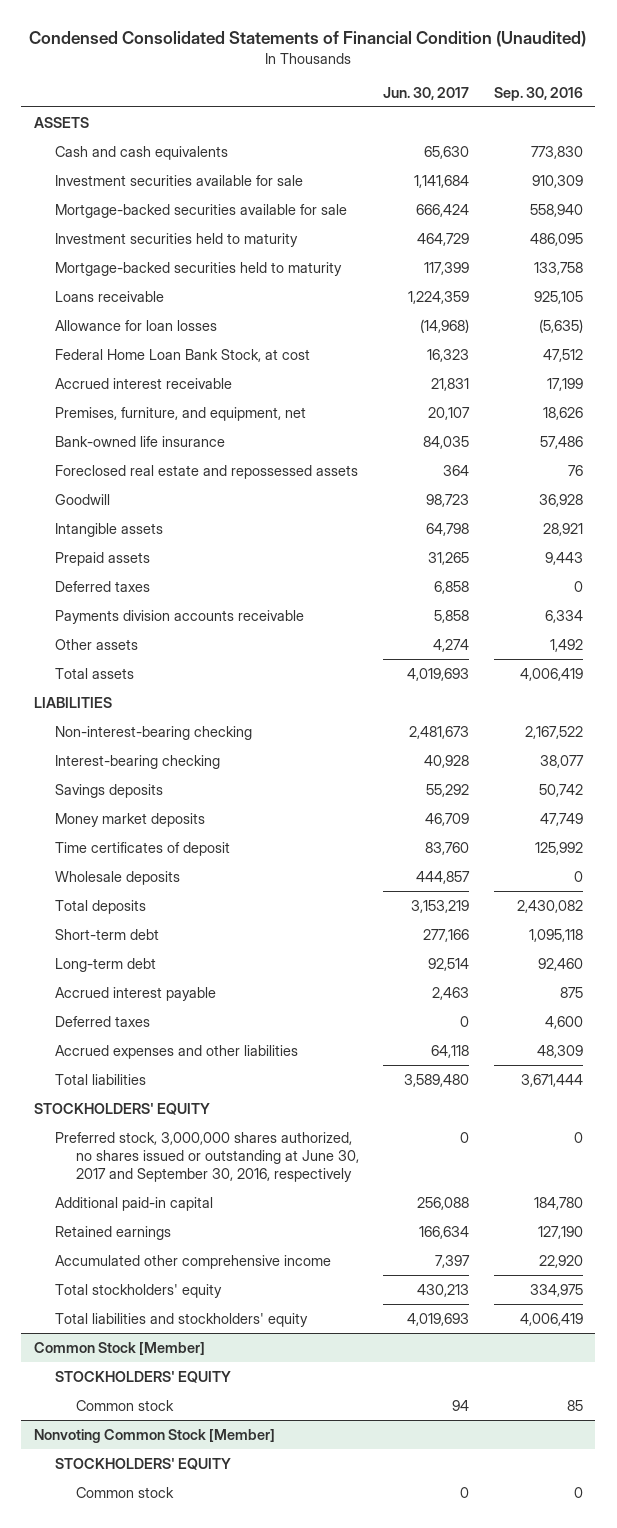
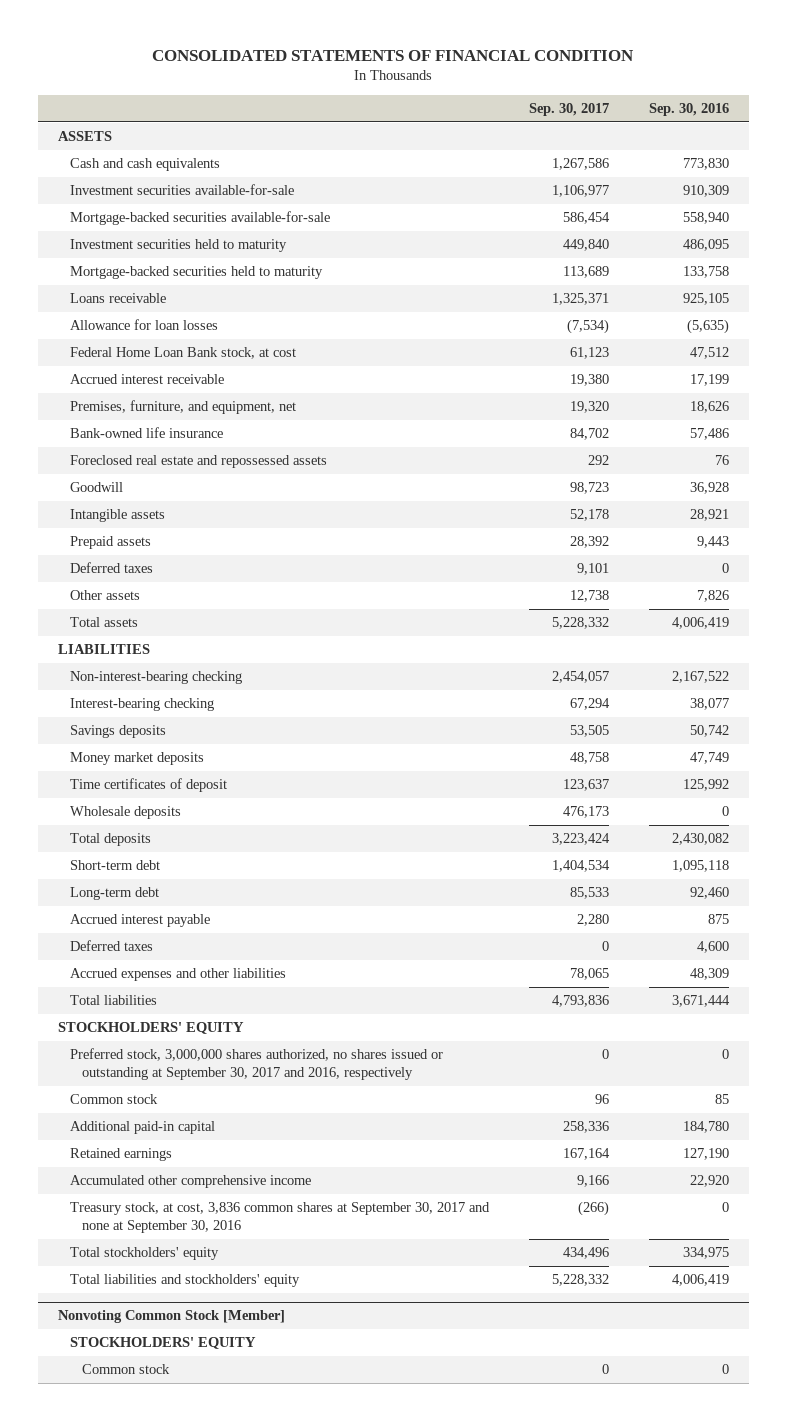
- Condensed Consolidated Statements of Financial Condition (Unaudited)
+ CONSOLIDATED STATEMENTS OF FINANCIAL CONDITION
- | Jun. 30, 2017 | Sep. 30, 2016
+ | Sep. 30, 2017 | Sep. 30, 2016
- Investment securities available for sale | 1,141,684 | 910,309
- Mortgage-backed securities available for sale | 666,424 | 558,940
+ Investment securities available-for-sale | 1,106,977 | 910,309
+ Mortgage-backed securities available-for-sale | 586,454 | 558,940
- Federal Home Loan Bank Stock, at cost | 16,323 | 47,512
+ Federal Home Loan Bank stock, at cost | 61,123 | 47,512
- Payments division accounts receivable | 5,858 | 6,334
- Other assets | 4,274 | 1,492
+ Other assets | 12,738 | 7,826
- Preferred stock, 3,000,000 shares authorized, no shares issued or outstanding at June 30, 2017 and September 30, 2016, respectively | 0 | 0
+ Preferred stock, 3,000,000 shares authorized, no shares issued or outstanding at September 30, 2017 and 2016, respectively | 0 | 0
+ Common stock | 96 | 85
+ Treasury stock, at cost, 3,836 common shares at September 30, 2017 and none at September 30, 2016 | (266) | 0
- Common Stock [Member]
- STOCKHOLDERS' EQUITY
- Common stock | 94 | 85

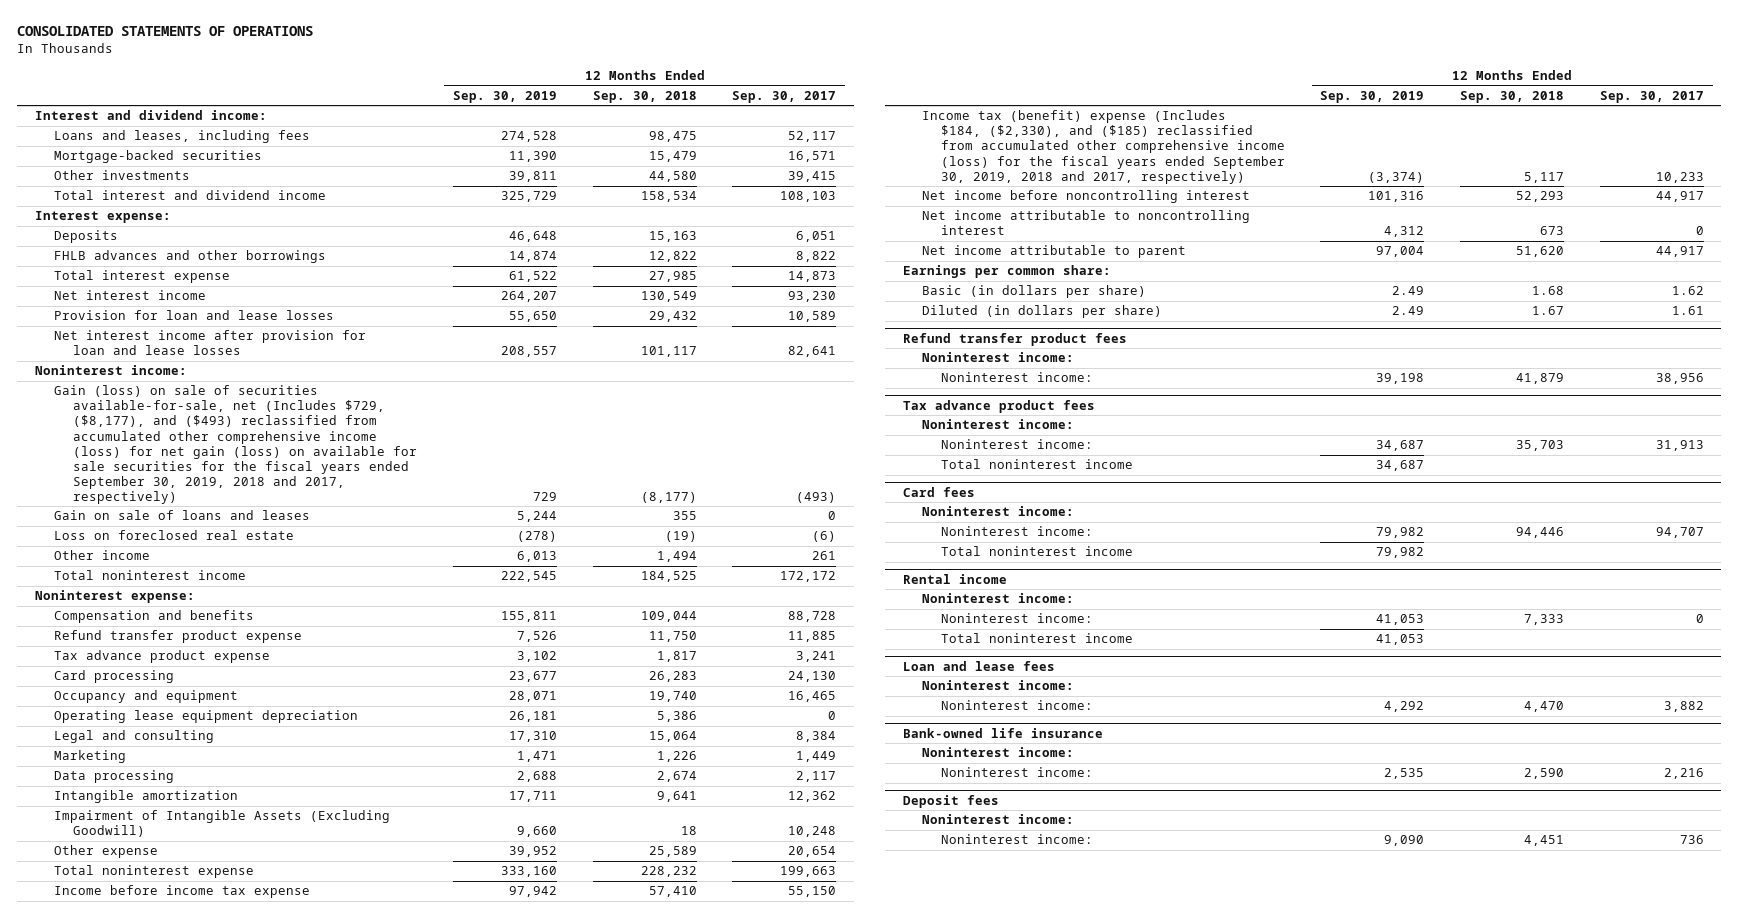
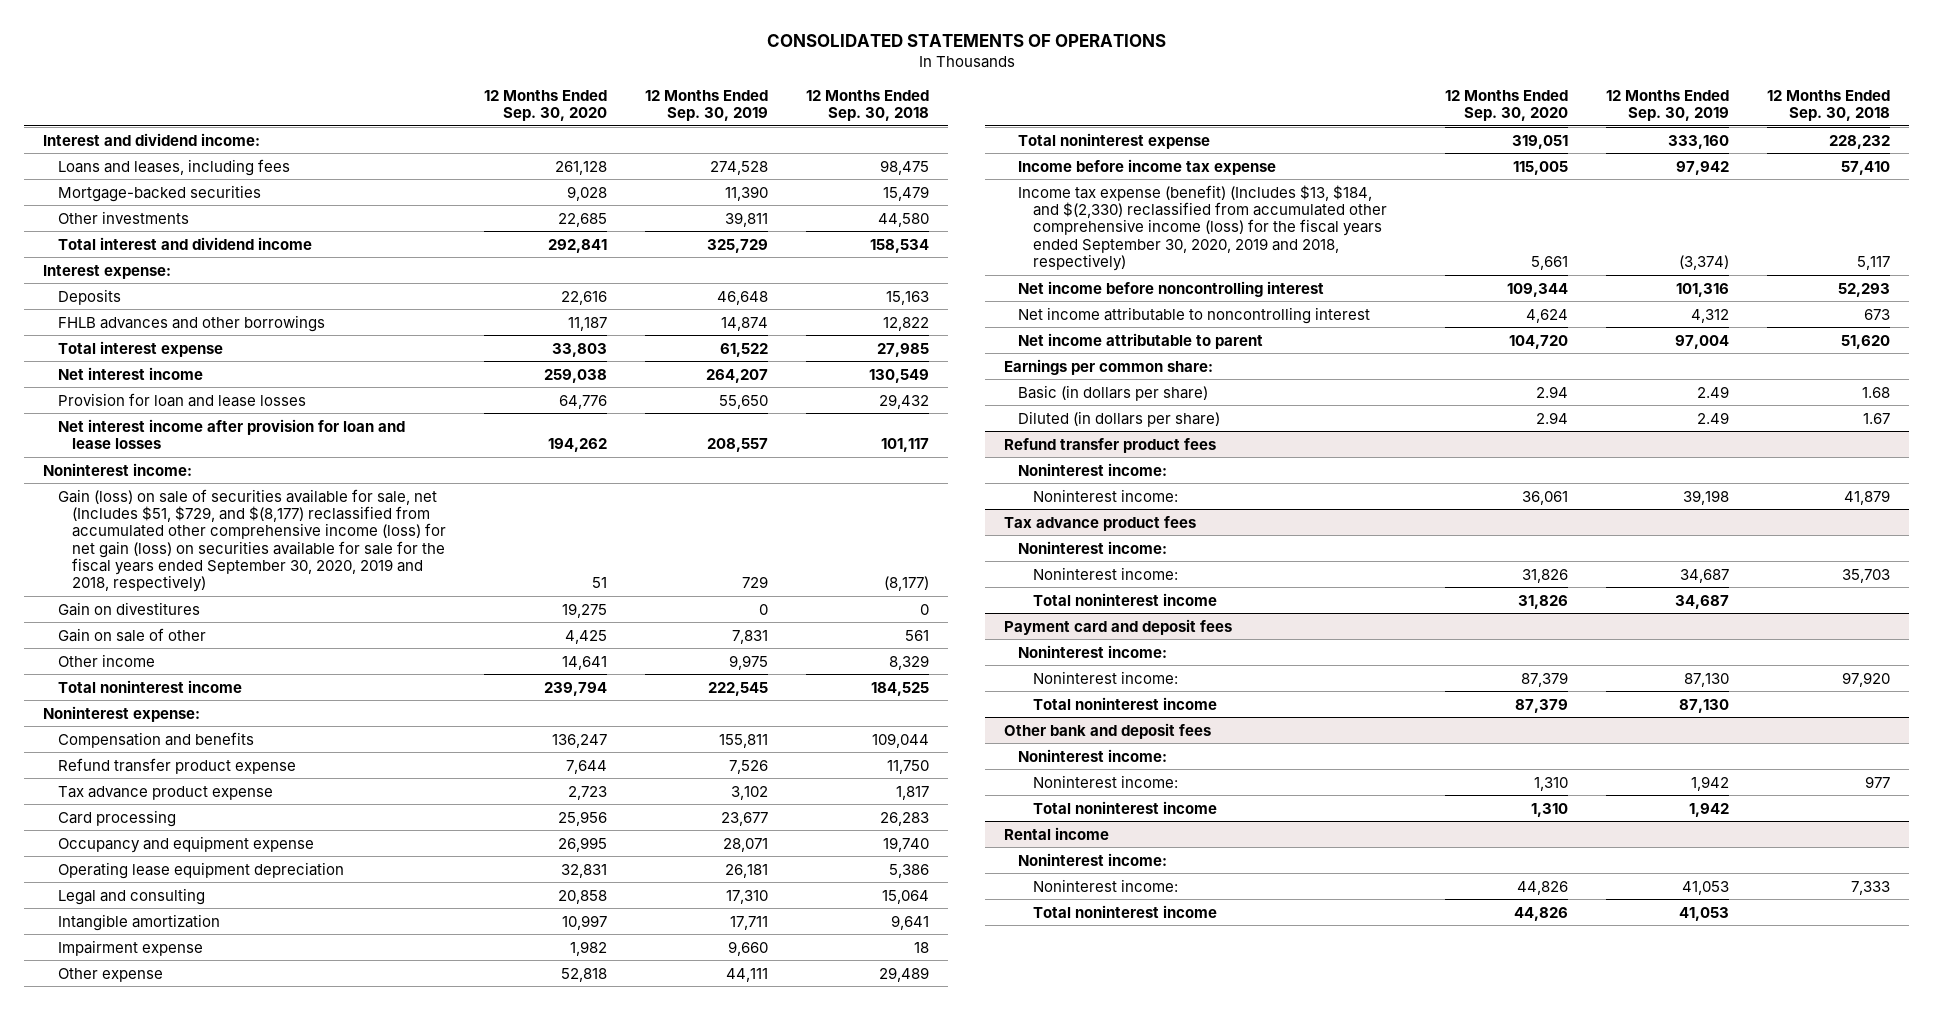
- | 12 Months Ended Sep. 30, 2019 | 12 Months Ended Sep. 30, 2018 | 12 Months Ended Sep. 30, 2017
+ | 12 Months Ended Sep. 30, 2020 | 12 Months Ended Sep. 30, 2019 | 12 Months Ended Sep. 30, 2018
- Gain (loss) on sale of securities available-for-sale, net (Includes $729, ($8,177), and ($493) reclassified from accumulated other comprehensive income (loss) for net gain (loss) on available for sale securities for the fiscal years ended September 30, 2019, 2018 and 2017, respectively) | 729 | (8,177) | (493)
- Gain on sale of loans and leases | 5,244 | 355 | 0
- Loss on foreclosed real estate | (278) | (19) | (6)
- Other income | 6,013 | 1,494 | 261
+ Gain (loss) on sale of securities available for sale, net (Includes $51, $729, and $(8,177) reclassified from accumulated other comprehensive income (loss) for net gain (loss) on securities available for sale for the fiscal years ended September 30, 2020, 2019 and 2018, respectively) | 51 | 729 | (8,177)
+ Gain on divestitures | 19,275 | 0 | 0
+ Gain on sale of other | 4,425 | 7,831 | 561
+ Other income | 14,641 | 9,975 | 8,329
- Occupancy and equipment | 28,071 | 19,740 | 16,465
+ Occupancy and equipment expense | 26,995 | 28,071 | 19,740
- Marketing | 1,471 | 1,226 | 1,449
- Data processing | 2,688 | 2,674 | 2,117
- Impairment of Intangible Assets (Excluding Goodwill) | 9,660 | 18 | 10,248
- Other expense | 39,952 | 25,589 | 20,654
+ Impairment expense | 1,982 | 9,660 | 18
+ Other expense | 52,818 | 44,111 | 29,489
- Income tax (benefit) expense (Includes $184, ($2,330), and ($185) reclassified from accumulated other comprehensive income (loss) for the fiscal years ended September 30, 2019, 2018 and 2017, respectively) | (3,374) | 5,117 | 10,233
+ Income tax expense (benefit) (Includes $13, $184, and $(2,330) reclassified from accumulated other comprehensive income (loss) for the fiscal years ended September 30, 2020, 2019 and 2018, respectively) | 5,661 | (3,374) | 5,117
- Card fees
+ Payment card and deposit fees
- Noninterest income: | 79,982 | 94,446 | 94,707
- Total noninterest income | 79,982 | |
+ Noninterest income: | 87,379 | 87,130 | 97,920
+ Total noninterest income | 87,379 | 87,130 |
+ Other bank and deposit fees
+ Noninterest income:
+ Noninterest income: | 1,310 | 1,942 | 977
+ Total noninterest income | 1,310 | 1,942 |
- Loan and lease fees
- Noninterest income:
- Noninterest income: | 4,292 | 4,470 | 3,882
- Bank-owned life insurance
- Noninterest income:
- Noninterest income: | 2,535 | 2,590 | 2,216
- Deposit fees
- Noninterest income:
- Noninterest income: | 9,090 | 4,451 | 736

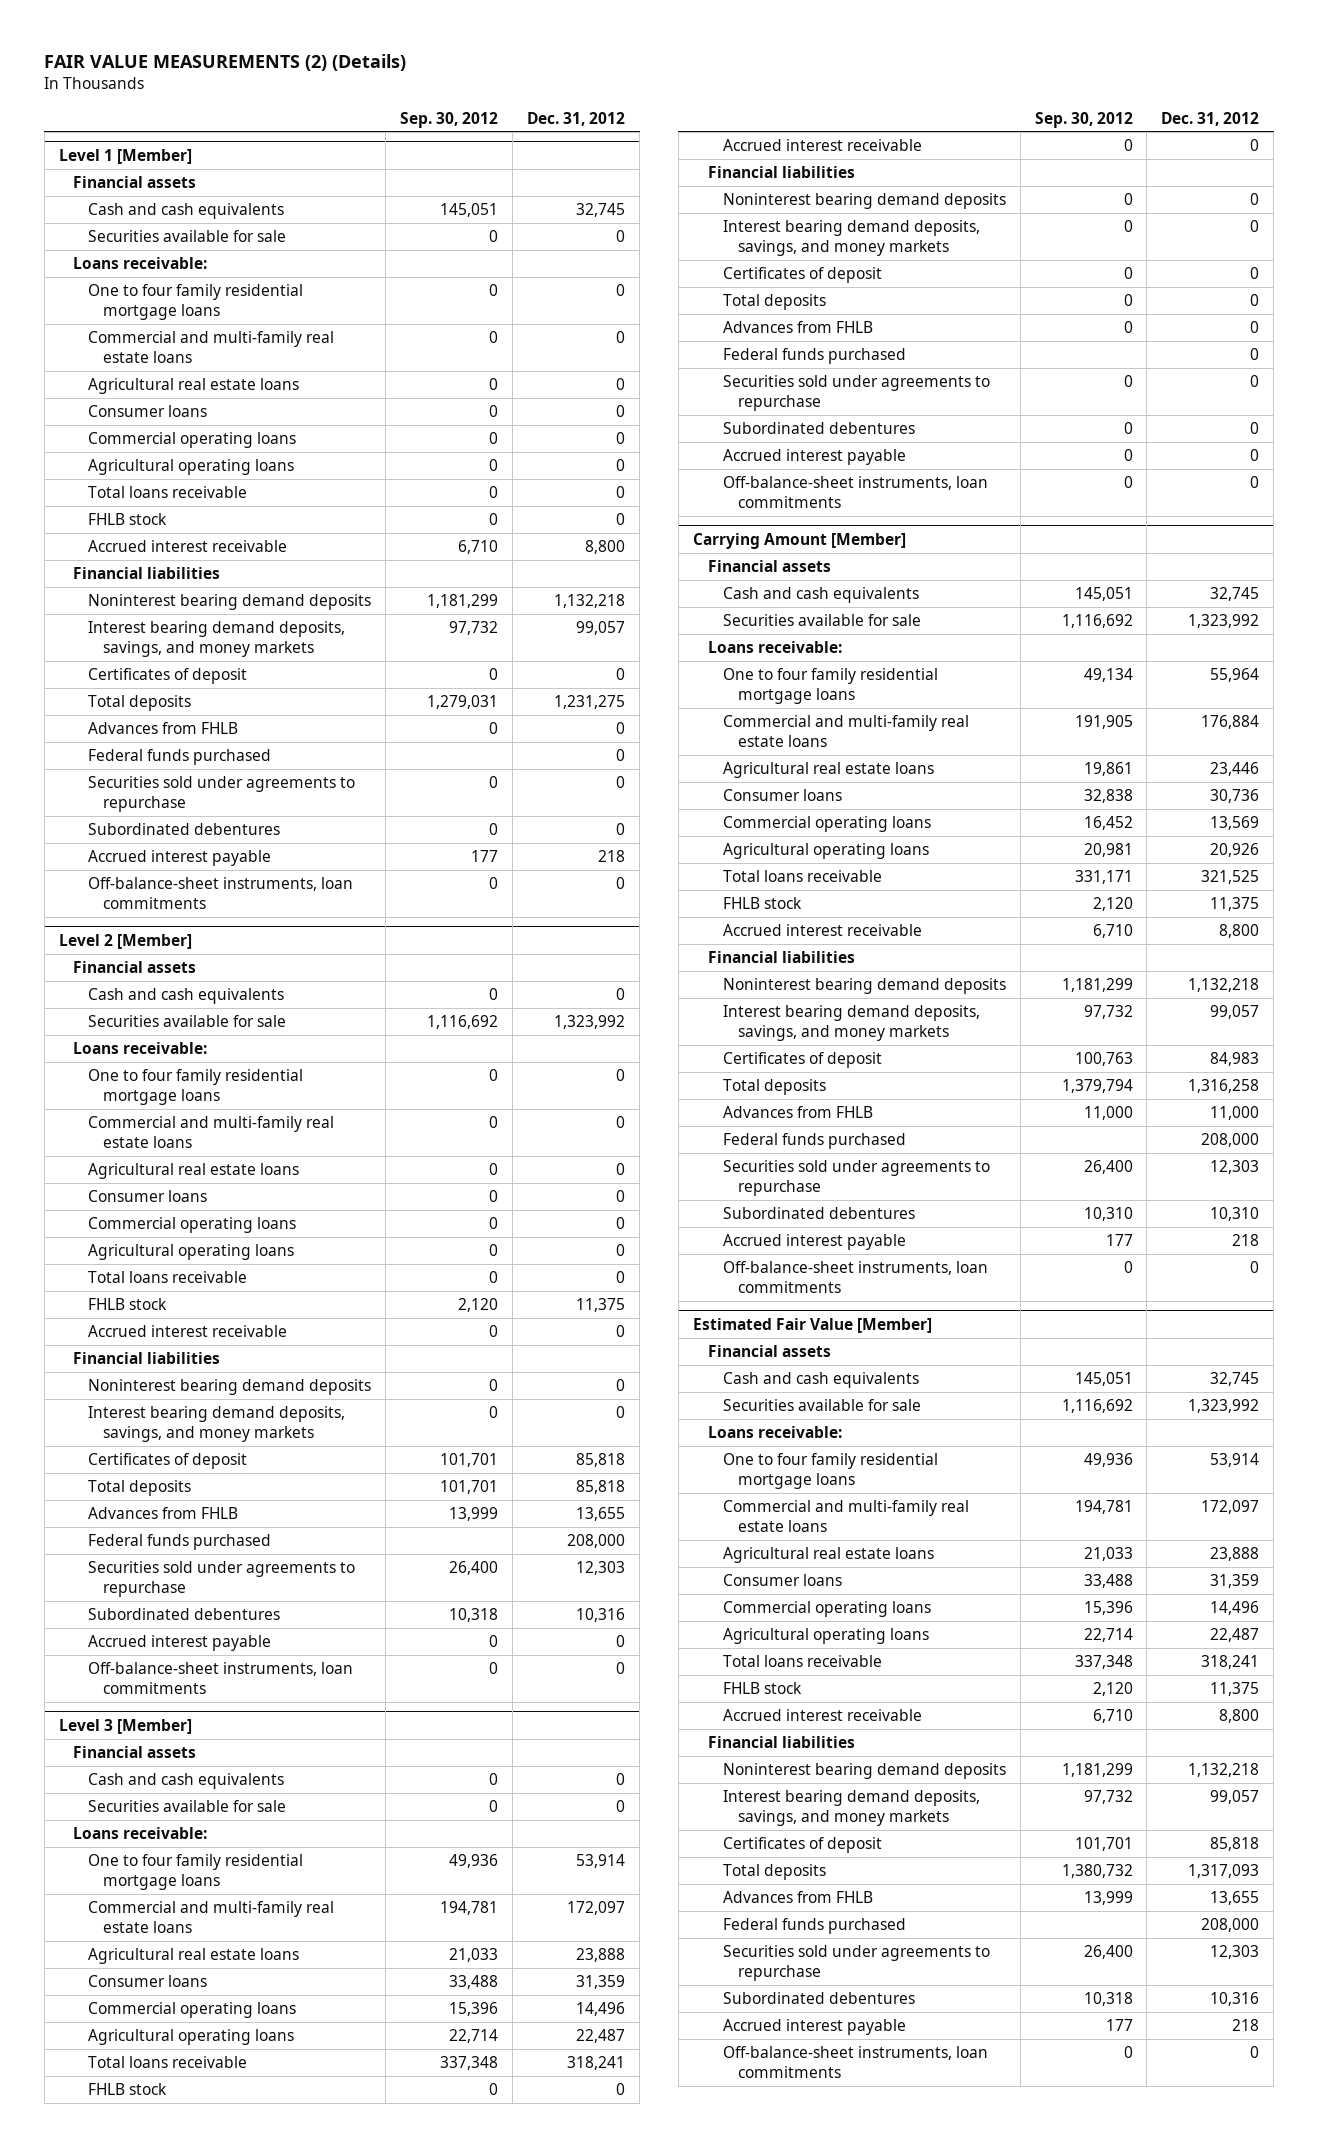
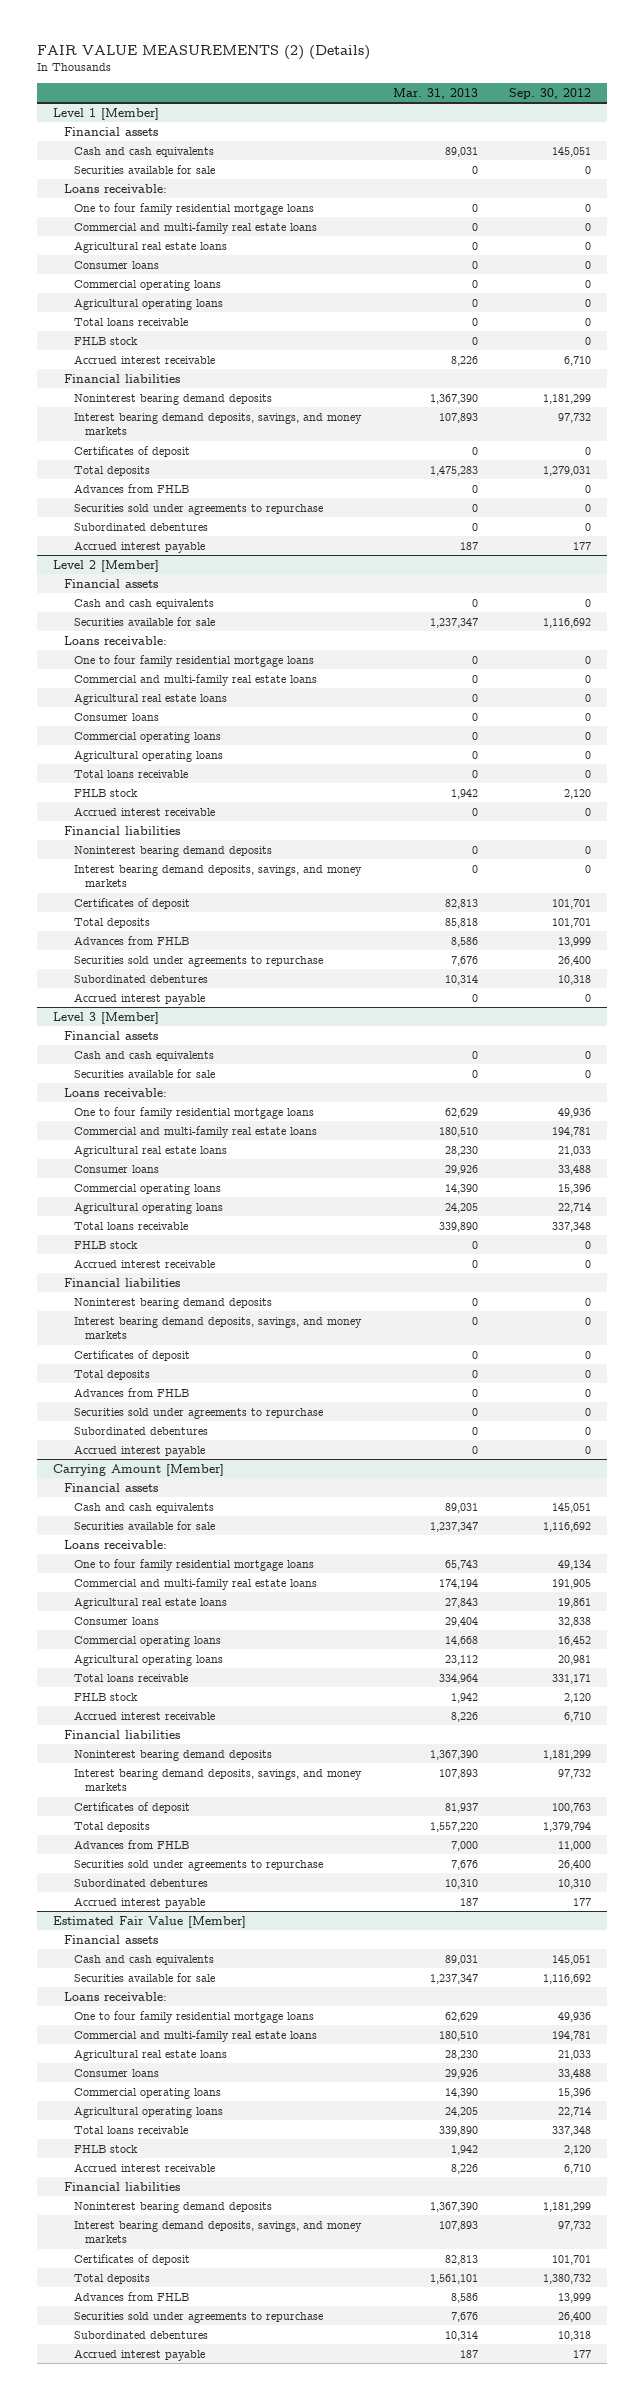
- | Sep. 30, 2012 | Dec. 31, 2012
+ | Mar. 31, 2013 | Sep. 30, 2012
@ Level 1 [Member]
- Federal funds purchased | | 0
- Off-balance-sheet instruments, loan commitments | 0 | 0
@ Level 2 [Member]
- Federal funds purchased | | 208,000
- Off-balance-sheet instruments, loan commitments | 0 | 0
@ Level 3 [Member]
- Federal funds purchased | | 0
- Off-balance-sheet instruments, loan commitments | 0 | 0
@ Carrying Amount [Member]
- Federal funds purchased | | 208,000
- Off-balance-sheet instruments, loan commitments | 0 | 0
@ Estimated Fair Value [Member]
- Federal funds purchased | | 208,000
- Off-balance-sheet instruments, loan commitments | 0 | 0

